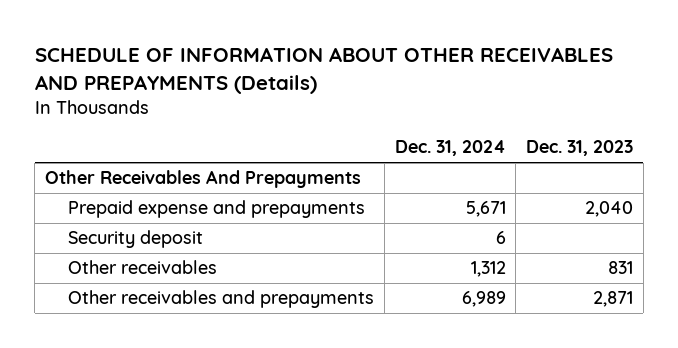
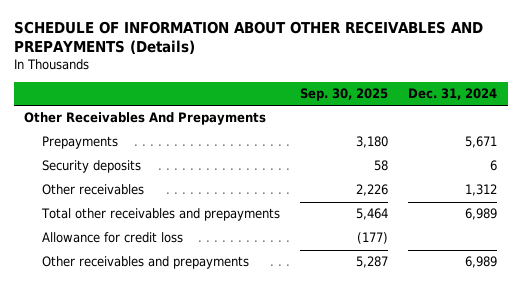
- | Dec. 31, 2024 | Dec. 31, 2023
+ | Sep. 30, 2025 | Dec. 31, 2024
- Prepaid expense and prepayments | 5,671 | 2,040
- Security deposit | 6 |
+ Prepayments | 3,180 | 5,671
+ Security deposits | 58 | 6
+ Total other receivables and prepayments | 5,464 | 6,989
+ Allowance for credit loss | (177) |

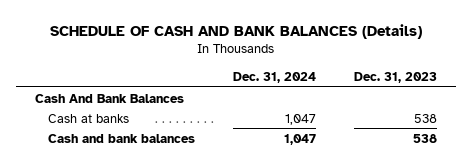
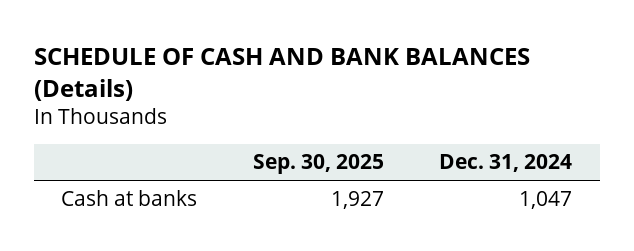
- | Dec. 31, 2024 | Dec. 31, 2023
+ | Sep. 30, 2025 | Dec. 31, 2024
- Cash And Bank Balances
- Cash and bank balances | 1,047 | 538

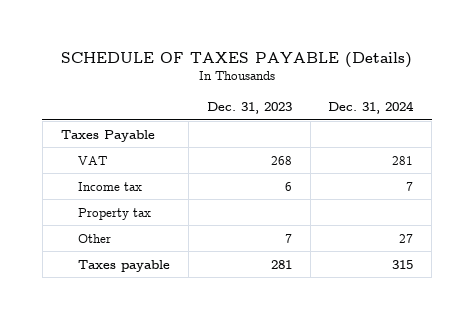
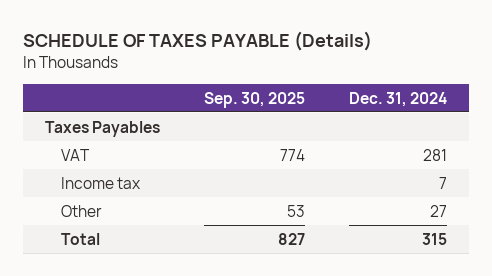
- | Dec. 31, 2023 | Dec. 31, 2024
+ | Sep. 30, 2025 | Dec. 31, 2024
- Taxes Payable
+ Taxes Payables
- Property tax
- Taxes payable | 281 | 315
+ Total | 827 | 315

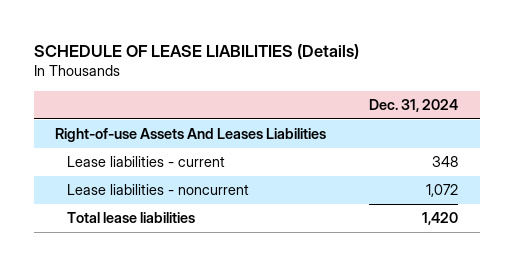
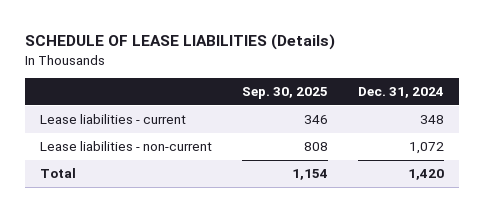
- | Dec. 31, 2024
+ | Sep. 30, 2025 | Dec. 31, 2024
- Right-of-use Assets And Leases Liabilities
- Lease liabilities - noncurrent | 1,072
- Total lease liabilities | 1,420
+ Lease liabilities - non-current | 808 | 1,072
+ Total | 1,154 | 1,420

